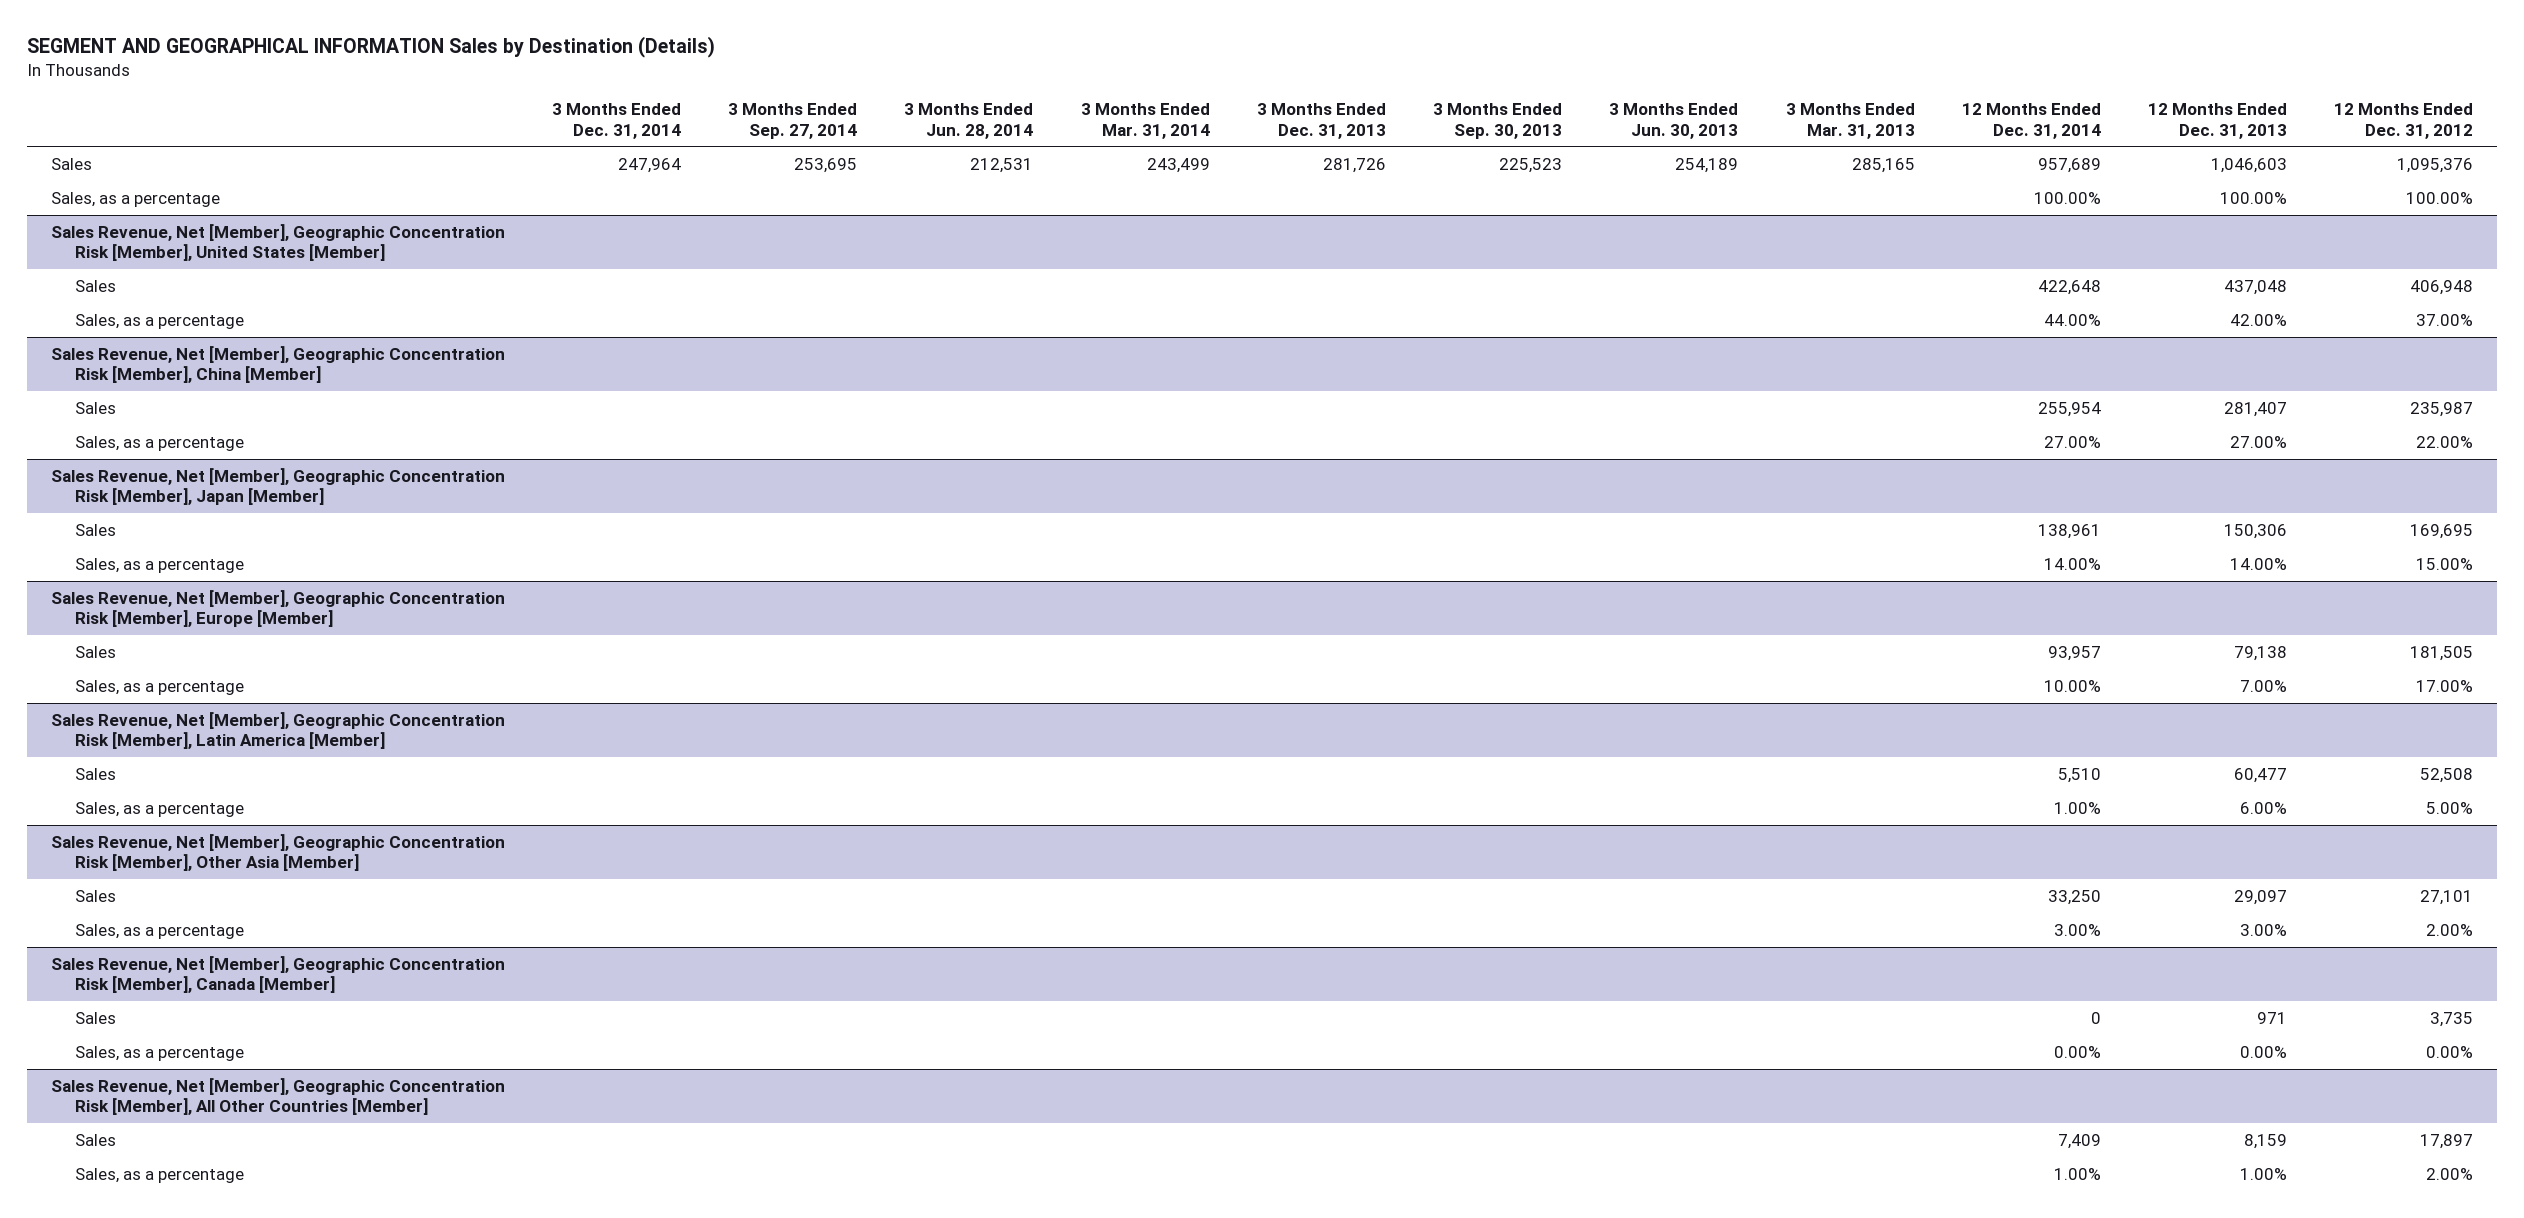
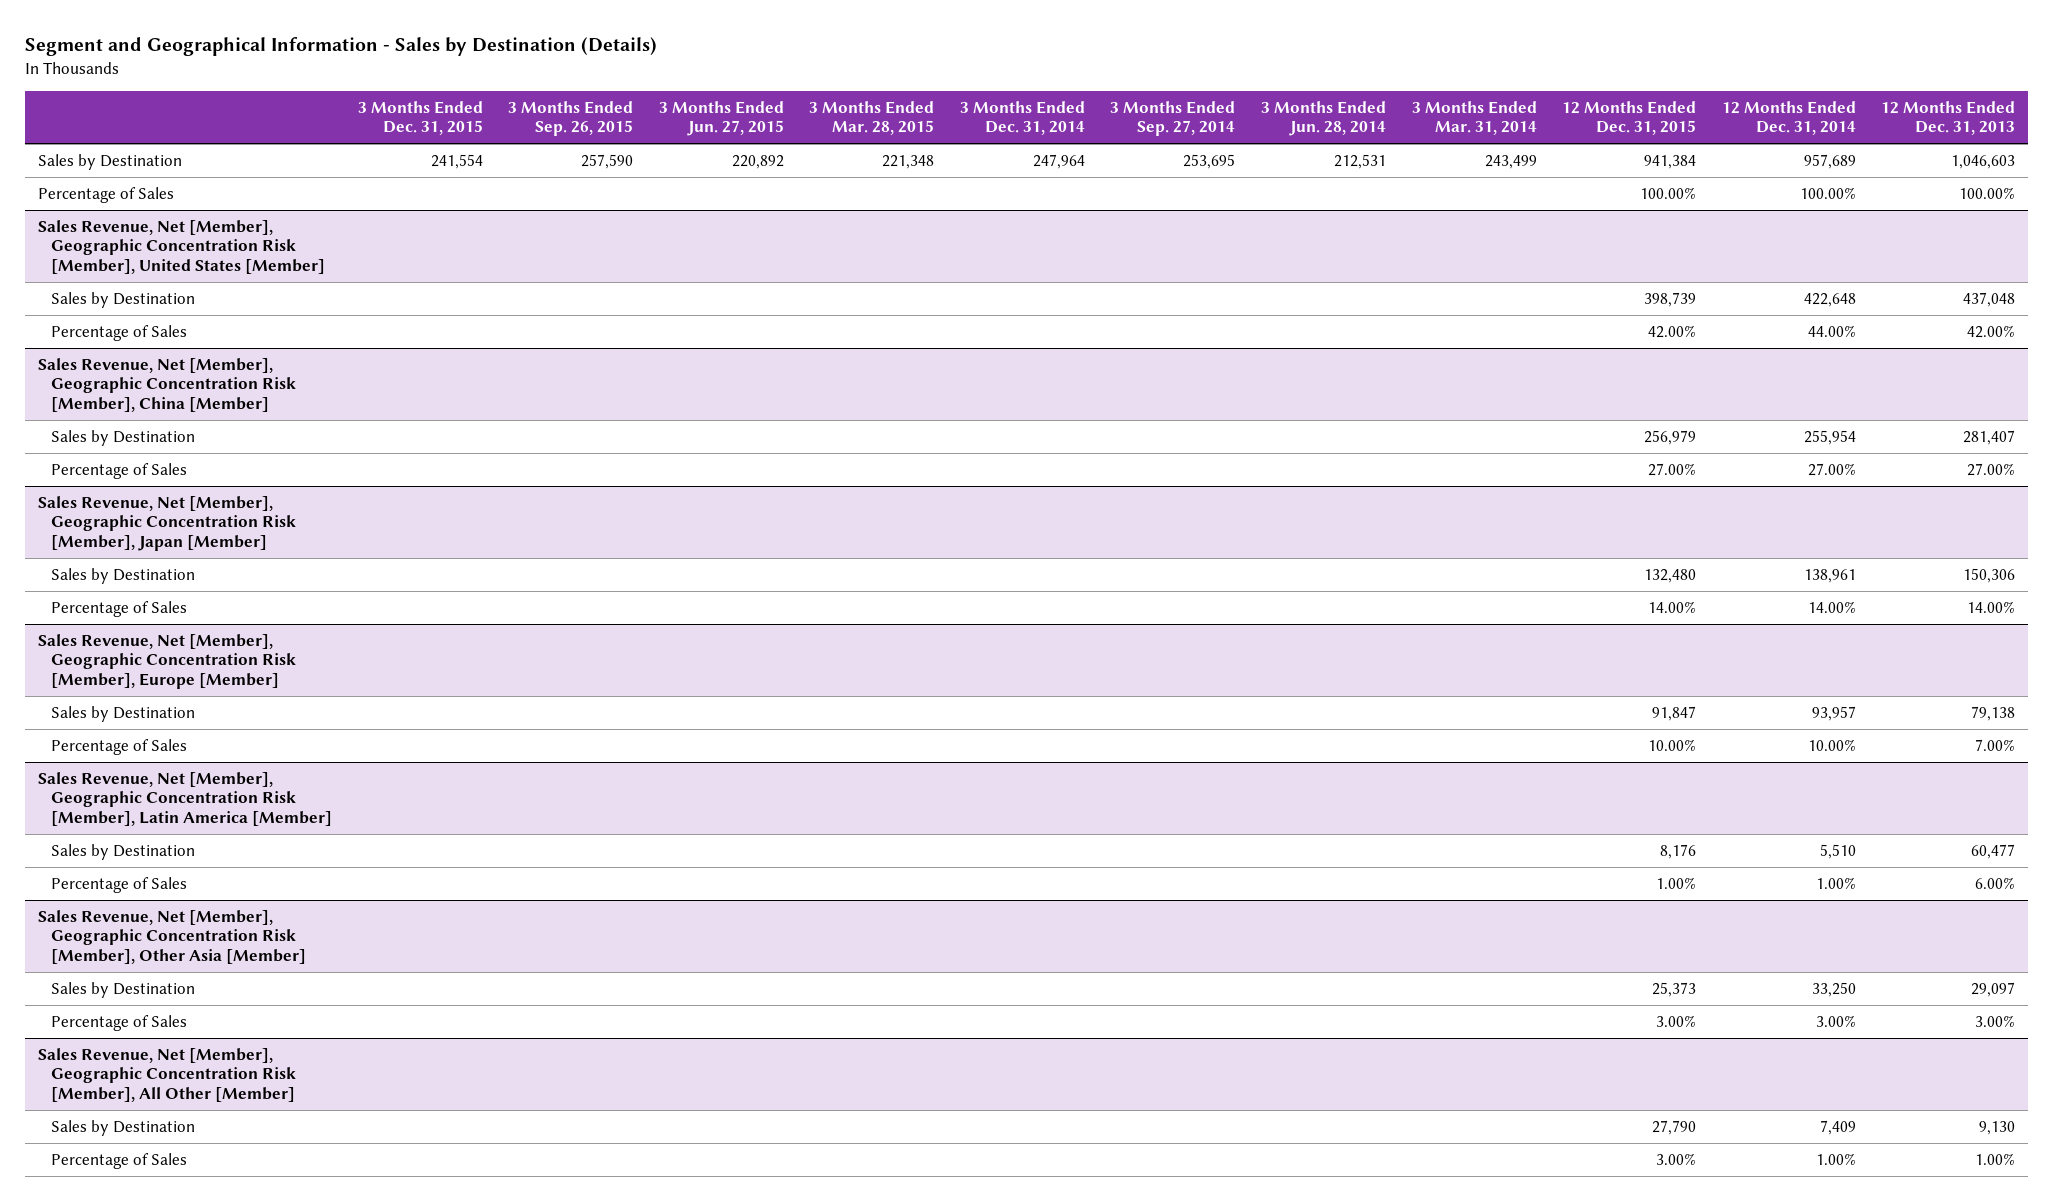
- SEGMENT AND GEOGRAPHICAL INFORMATION Sales by Destination (Details)
+ Segment and Geographical Information - Sales by Destination (Details)
- | 3 Months Ended Dec. 31, 2014 | 3 Months Ended Sep. 27, 2014 | 3 Months Ended Jun. 28, 2014 | 3 Months Ended Mar. 31, 2014 | 3 Months Ended Dec. 31, 2013 | 3 Months Ended Sep. 30, 2013 | 3 Months Ended Jun. 30, 2013 | 3 Months Ended Mar. 31, 2013 | 12 Months Ended Dec. 31, 2014 | 12 Months Ended Dec. 31, 2013 | 12 Months Ended Dec. 31, 2012
+ | 3 Months Ended Dec. 31, 2015 | 3 Months Ended Sep. 26, 2015 | 3 Months Ended Jun. 27, 2015 | 3 Months Ended Mar. 28, 2015 | 3 Months Ended Dec. 31, 2014 | 3 Months Ended Sep. 27, 2014 | 3 Months Ended Jun. 28, 2014 | 3 Months Ended Mar. 31, 2014 | 12 Months Ended Dec. 31, 2015 | 12 Months Ended Dec. 31, 2014 | 12 Months Ended Dec. 31, 2013
- Sales | 247,964 | 253,695 | 212,531 | 243,499 | 281,726 | 225,523 | 254,189 | 285,165 | 957,689 | 1,046,603 | 1,095,376
- Sales, as a percentage | | | | | | | | | 100.00% | 100.00% | 100.00%
+ Sales by Destination | 241,554 | 257,590 | 220,892 | 221,348 | 247,964 | 253,695 | 212,531 | 243,499 | 941,384 | 957,689 | 1,046,603
+ Percentage of Sales | | | | | | | | | 100.00% | 100.00% | 100.00%
@ Sales Revenue, Net [Member], Geographic Concentration Risk [Member], United States [Member]
- Sales | | | | | | | | | 422,648 | 437,048 | 406,948
- Sales, as a percentage | | | | | | | | | 44.00% | 42.00% | 37.00%
+ Sales by Destination | | | | | | | | | 398,739 | 422,648 | 437,048
+ Percentage of Sales | | | | | | | | | 42.00% | 44.00% | 42.00%
@ Sales Revenue, Net [Member], Geographic Concentration Risk [Member], China [Member]
- Sales | | | | | | | | | 255,954 | 281,407 | 235,987
- Sales, as a percentage | | | | | | | | | 27.00% | 27.00% | 22.00%
+ Sales by Destination | | | | | | | | | 256,979 | 255,954 | 281,407
+ Percentage of Sales | | | | | | | | | 27.00% | 27.00% | 27.00%
@ Sales Revenue, Net [Member], Geographic Concentration Risk [Member], Japan [Member]
- Sales | | | | | | | | | 138,961 | 150,306 | 169,695
- Sales, as a percentage | | | | | | | | | 14.00% | 14.00% | 15.00%
+ Sales by Destination | | | | | | | | | 132,480 | 138,961 | 150,306
+ Percentage of Sales | | | | | | | | | 14.00% | 14.00% | 14.00%
@ Sales Revenue, Net [Member], Geographic Concentration Risk [Member], Europe [Member]
- Sales | | | | | | | | | 93,957 | 79,138 | 181,505
- Sales, as a percentage | | | | | | | | | 10.00% | 7.00% | 17.00%
+ Sales by Destination | | | | | | | | | 91,847 | 93,957 | 79,138
+ Percentage of Sales | | | | | | | | | 10.00% | 10.00% | 7.00%
@ Sales Revenue, Net [Member], Geographic Concentration Risk [Member], Latin America [Member]
- Sales | | | | | | | | | 5,510 | 60,477 | 52,508
- Sales, as a percentage | | | | | | | | | 1.00% | 6.00% | 5.00%
+ Sales by Destination | | | | | | | | | 8,176 | 5,510 | 60,477
+ Percentage of Sales | | | | | | | | | 1.00% | 1.00% | 6.00%
@ Sales Revenue, Net [Member], Geographic Concentration Risk [Member], Other Asia [Member]
- Sales | | | | | | | | | 33,250 | 29,097 | 27,101
- Sales, as a percentage | | | | | | | | | 3.00% | 3.00% | 2.00%
- Sales Revenue, Net [Member], Geographic Concentration Risk [Member], Canada [Member]
- Sales | | | | | | | | | 0 | 971 | 3,735
- Sales, as a percentage | | | | | | | | | 0.00% | 0.00% | 0.00%
- Sales Revenue, Net [Member], Geographic Concentration Risk [Member], All Other Countries [Member]
- Sales | | | | | | | | | 7,409 | 8,159 | 17,897
- Sales, as a percentage | | | | | | | | | 1.00% | 1.00% | 2.00%
@ Sales Revenue, Net [Member], Geographic Concentration Risk [Member], Other Asia [Member]
+ Sales by Destination | | | | | | | | | 25,373 | 33,250 | 29,097
+ Percentage of Sales | | | | | | | | | 3.00% | 3.00% | 3.00%
+ Sales Revenue, Net [Member], Geographic Concentration Risk [Member], All Other [Member]
+ Sales by Destination | | | | | | | | | 27,790 | 7,409 | 9,130
+ Percentage of Sales | | | | | | | | | 3.00% | 1.00% | 1.00%

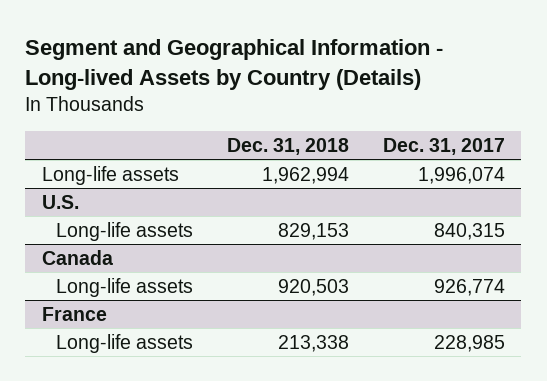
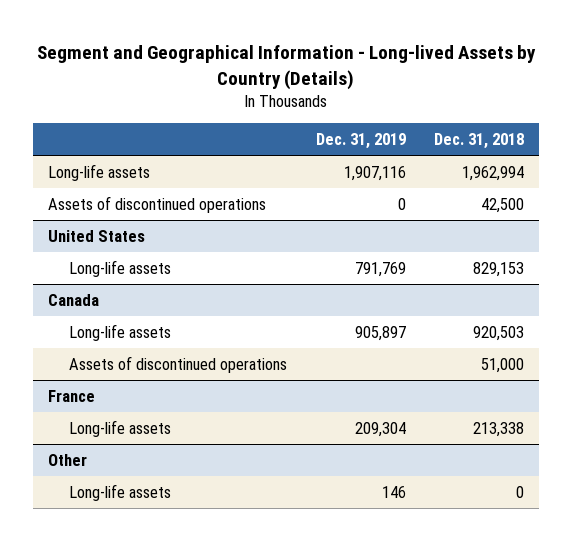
- | Dec. 31, 2018 | Dec. 31, 2017
+ | Dec. 31, 2019 | Dec. 31, 2018
- U.S.
+ Assets of discontinued operations | 0 | 42,500
+ United States
@ Canada
+ Assets of discontinued operations | | 51,000
+ Other
+ Long-life assets | 146 | 0

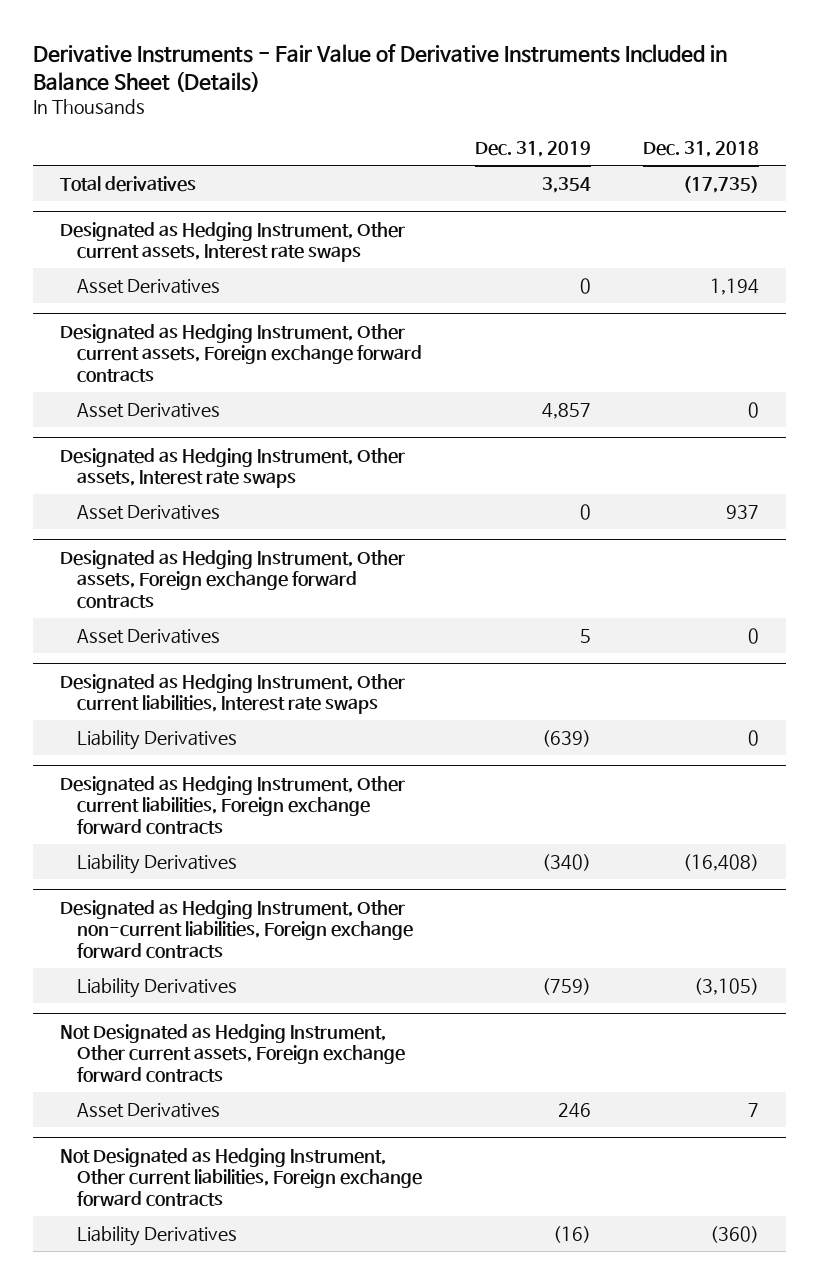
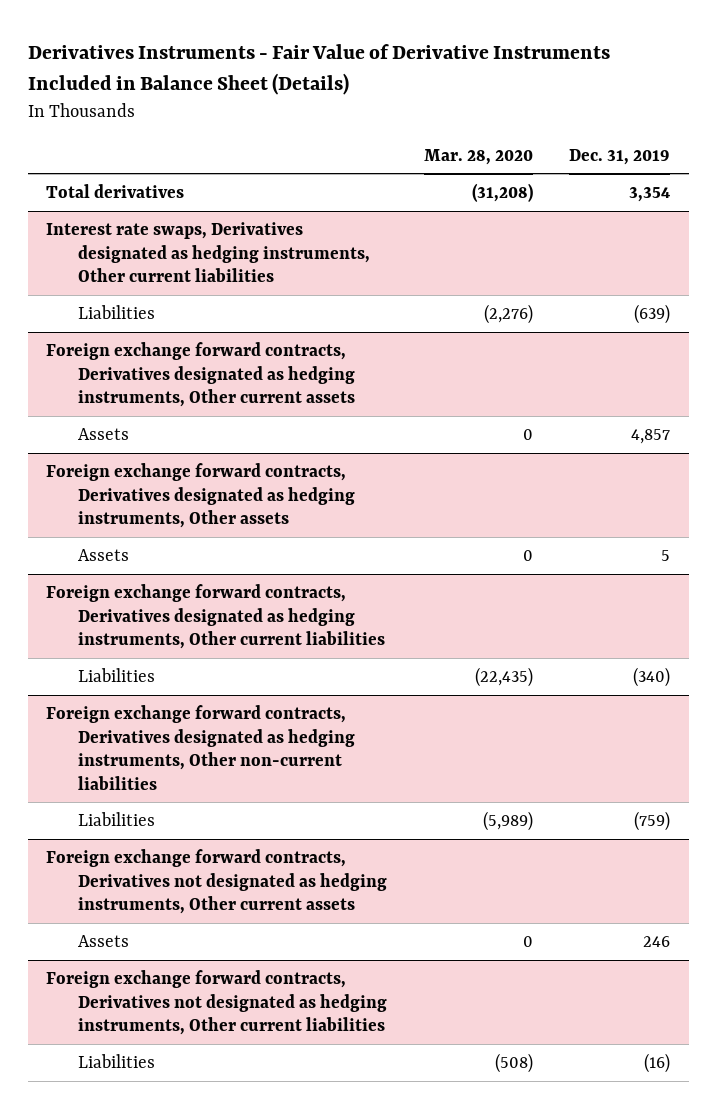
- Derivative Instruments - Fair Value of Derivative Instruments Included in Balance Sheet (Details)
+ Derivatives Instruments - Fair Value of Derivative Instruments Included in Balance Sheet (Details)
- | Dec. 31, 2019 | Dec. 31, 2018
+ | Mar. 28, 2020 | Dec. 31, 2019
- Designated as Hedging Instrument, Other current assets, Interest rate swaps
- Asset Derivatives | 0 | 1,194
- Designated as Hedging Instrument, Other current assets, Foreign exchange forward contracts
- Asset Derivatives | 4,857 | 0
- Designated as Hedging Instrument, Other assets, Interest rate swaps
- Asset Derivatives | 0 | 937
- Designated as Hedging Instrument, Other assets, Foreign exchange forward contracts
- Asset Derivatives | 5 | 0
- Designated as Hedging Instrument, Other current liabilities, Interest rate swaps
- Liability Derivatives | (639) | 0
- Designated as Hedging Instrument, Other current liabilities, Foreign exchange forward contracts
- Liability Derivatives | (340) | (16,408)
- Designated as Hedging Instrument, Other non-current liabilities, Foreign exchange forward contracts
- Liability Derivatives | (759) | (3,105)
- Not Designated as Hedging Instrument, Other current assets, Foreign exchange forward contracts
- Asset Derivatives | 246 | 7
- Not Designated as Hedging Instrument, Other current liabilities, Foreign exchange forward contracts
- Liability Derivatives | (16) | (360)
+ Interest rate swaps, Derivatives designated as hedging instruments, Other current liabilities
+ Liabilities | (2,276) | (639)
+ Foreign exchange forward contracts, Derivatives designated as hedging instruments, Other current assets
+ Assets | 0 | 4,857
+ Foreign exchange forward contracts, Derivatives designated as hedging instruments, Other assets
+ Assets | 0 | 5
+ Foreign exchange forward contracts, Derivatives designated as hedging instruments, Other current liabilities
+ Liabilities | (22,435) | (340)
+ Foreign exchange forward contracts, Derivatives designated as hedging instruments, Other non-current liabilities
+ Liabilities | (5,989) | (759)
+ Foreign exchange forward contracts, Derivatives not designated as hedging instruments, Other current assets
+ Assets | 0 | 246
+ Foreign exchange forward contracts, Derivatives not designated as hedging instruments, Other current liabilities
+ Liabilities | (508) | (16)

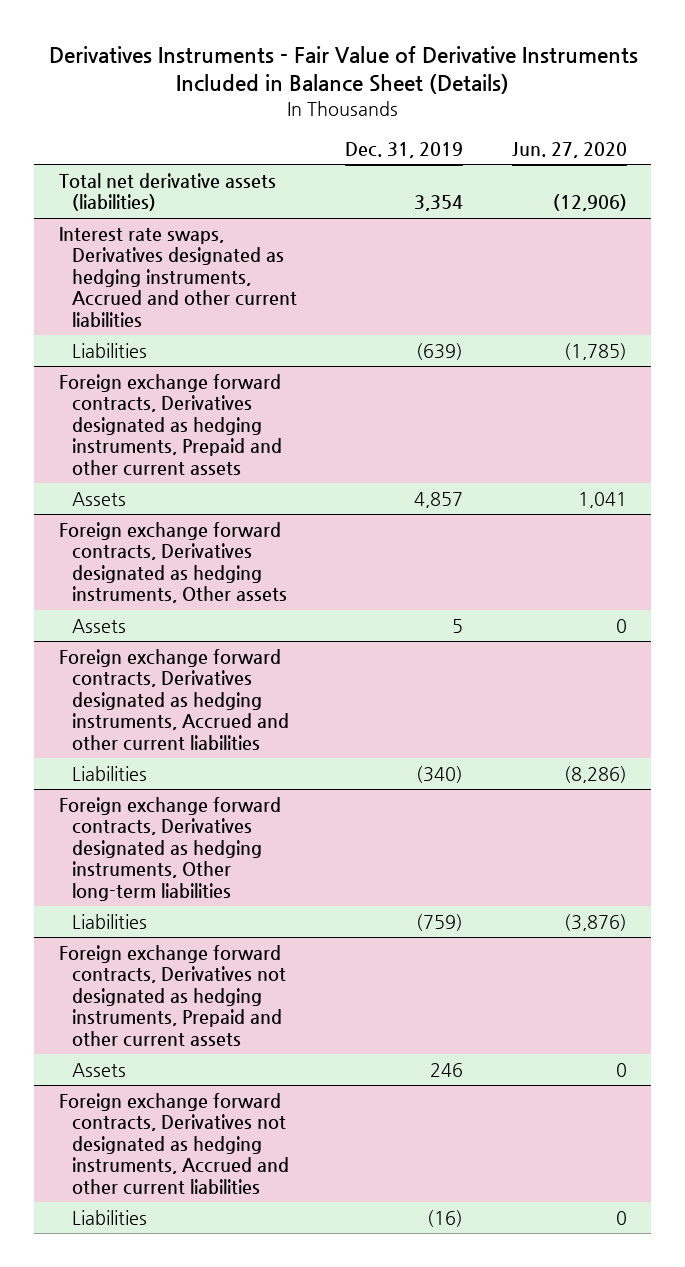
- | Mar. 28, 2020 | Dec. 31, 2019
+ | Dec. 31, 2019 | Jun. 27, 2020
- Total derivatives | (31,208) | 3,354
- Interest rate swaps, Derivatives designated as hedging instruments, Other current liabilities
+ Total net derivative assets (liabilities) | 3,354 | (12,906)
+ Interest rate swaps, Derivatives designated as hedging instruments, Accrued and other current liabilities
- Foreign exchange forward contracts, Derivatives designated as hedging instruments, Other current assets
+ Foreign exchange forward contracts, Derivatives designated as hedging instruments, Prepaid and other current assets
- Foreign exchange forward contracts, Derivatives designated as hedging instruments, Other current liabilities
+ Foreign exchange forward contracts, Derivatives designated as hedging instruments, Accrued and other current liabilities
- Foreign exchange forward contracts, Derivatives designated as hedging instruments, Other non-current liabilities
+ Foreign exchange forward contracts, Derivatives designated as hedging instruments, Other long-term liabilities
- Foreign exchange forward contracts, Derivatives not designated as hedging instruments, Other current assets
+ Foreign exchange forward contracts, Derivatives not designated as hedging instruments, Prepaid and other current assets
- Foreign exchange forward contracts, Derivatives not designated as hedging instruments, Other current liabilities
+ Foreign exchange forward contracts, Derivatives not designated as hedging instruments, Accrued and other current liabilities

